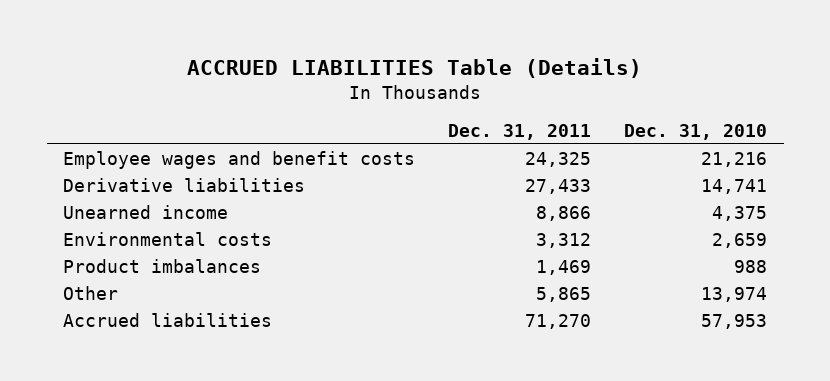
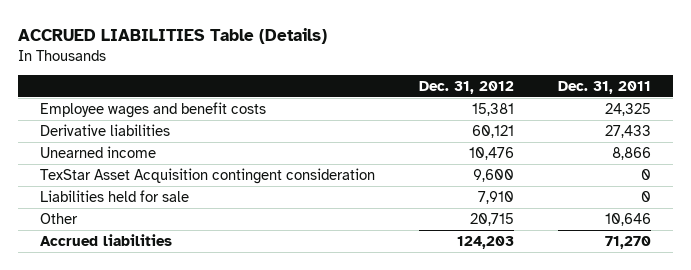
- | Dec. 31, 2011 | Dec. 31, 2010
+ | Dec. 31, 2012 | Dec. 31, 2011
- Environmental costs | 3,312 | 2,659
- Product imbalances | 1,469 | 988
- Other | 5,865 | 13,974
+ TexStar Asset Acquisition contingent consideration | 9,600 | 0
+ Liabilities held for sale | 7,910 | 0
+ Other | 20,715 | 10,646

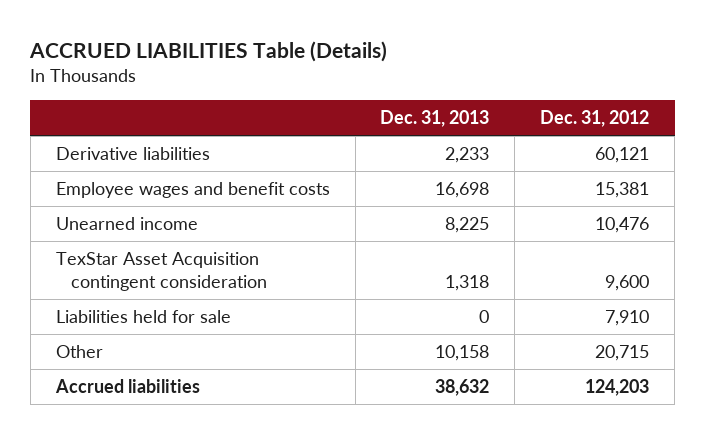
- | Dec. 31, 2012 | Dec. 31, 2011
+ | Dec. 31, 2013 | Dec. 31, 2012
moved down: Employee wages and benefit costs | 16,698 | 15,381

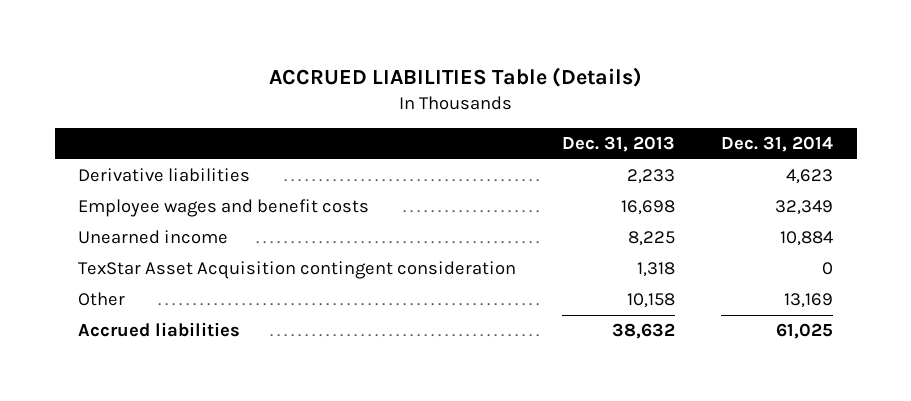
- | Dec. 31, 2013 | Dec. 31, 2012
+ | Dec. 31, 2013 | Dec. 31, 2014
- Liabilities held for sale | 0 | 7,910

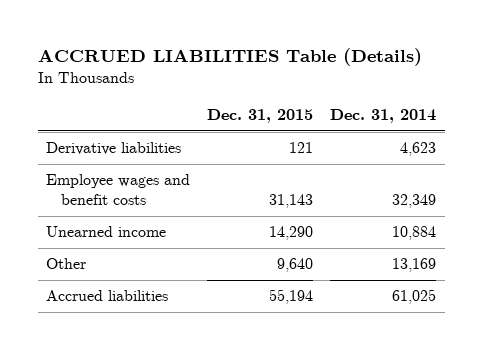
- | Dec. 31, 2013 | Dec. 31, 2014
+ | Dec. 31, 2015 | Dec. 31, 2014
- TexStar Asset Acquisition contingent consideration | 1,318 | 0

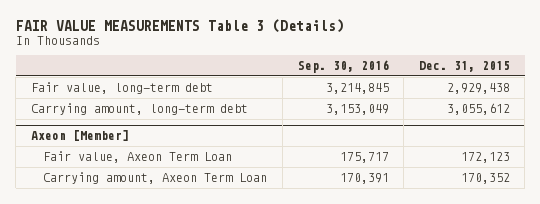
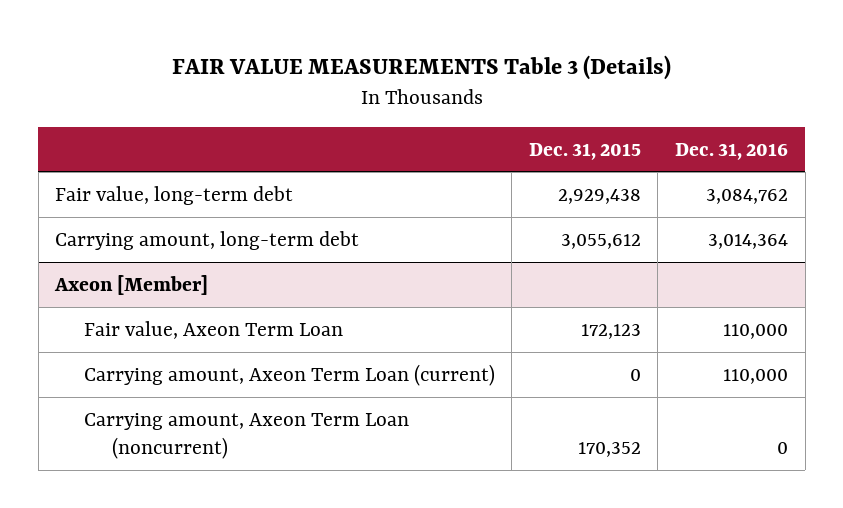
- | Sep. 30, 2016 | Dec. 31, 2015
+ | Dec. 31, 2015 | Dec. 31, 2016
@ Axeon [Member]
- Carrying amount, Axeon Term Loan | 170,391 | 170,352
+ Carrying amount, Axeon Term Loan (current) | 0 | 110,000
+ Carrying amount, Axeon Term Loan (noncurrent) | 170,352 | 0

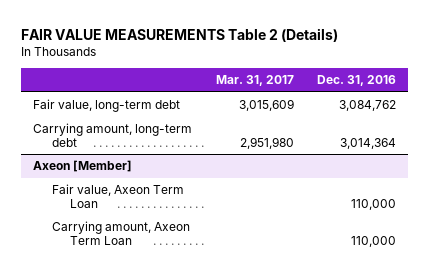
- FAIR VALUE MEASUREMENTS Table 3 (Details)
+ FAIR VALUE MEASUREMENTS Table 2 (Details)
- | Dec. 31, 2015 | Dec. 31, 2016
+ | Mar. 31, 2017 | Dec. 31, 2016
@ Axeon [Member]
- Carrying amount, Axeon Term Loan (current) | 0 | 110,000
- Carrying amount, Axeon Term Loan (noncurrent) | 170,352 | 0
+ Carrying amount, Axeon Term Loan | | 110,000

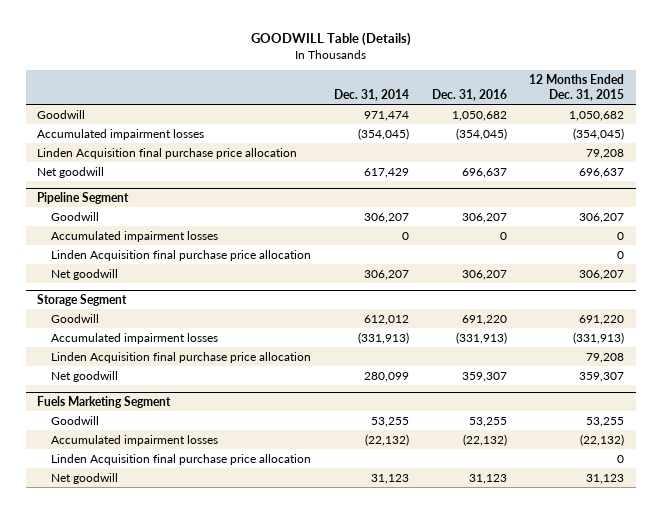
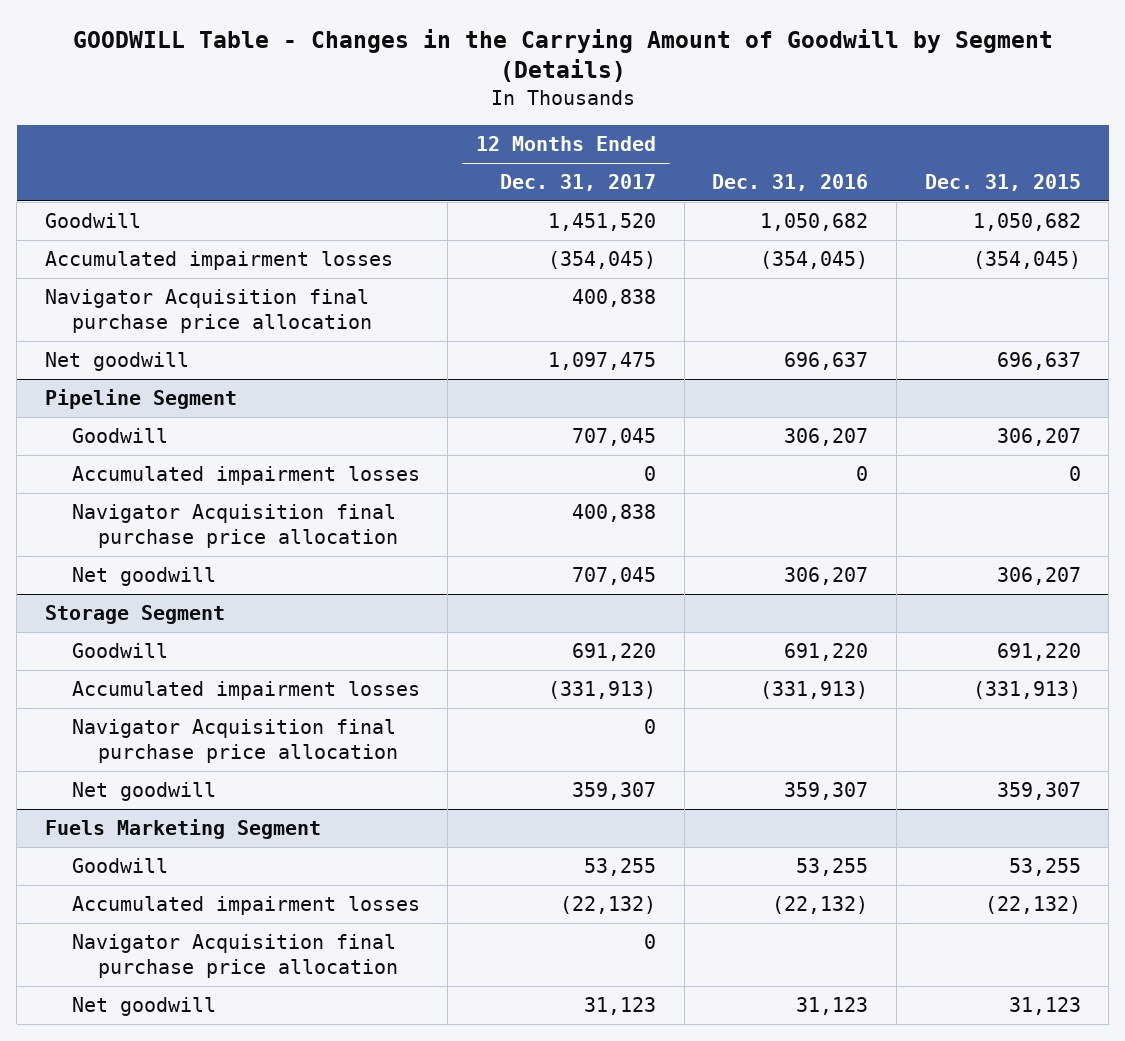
- GOODWILL Table (Details)
+ GOODWILL Table - Changes in the Carrying Amount of Goodwill by Segment (Details)
- | Dec. 31, 2014 | Dec. 31, 2016 | 12 Months Ended Dec. 31, 2015
+ | 12 Months Ended Dec. 31, 2017 | Dec. 31, 2016 | Dec. 31, 2015
- Linden Acquisition final purchase price allocation | | | 79,208
+ Navigator Acquisition final purchase price allocation | 400,838 | |
@ Pipeline Segment
- Linden Acquisition final purchase price allocation | | | 0
+ Navigator Acquisition final purchase price allocation | 400,838 | |
@ Storage Segment
- Linden Acquisition final purchase price allocation | | | 79,208
+ Navigator Acquisition final purchase price allocation | 0 | |
@ Fuels Marketing Segment
- Linden Acquisition final purchase price allocation | | | 0
+ Navigator Acquisition final purchase price allocation | 0 | |

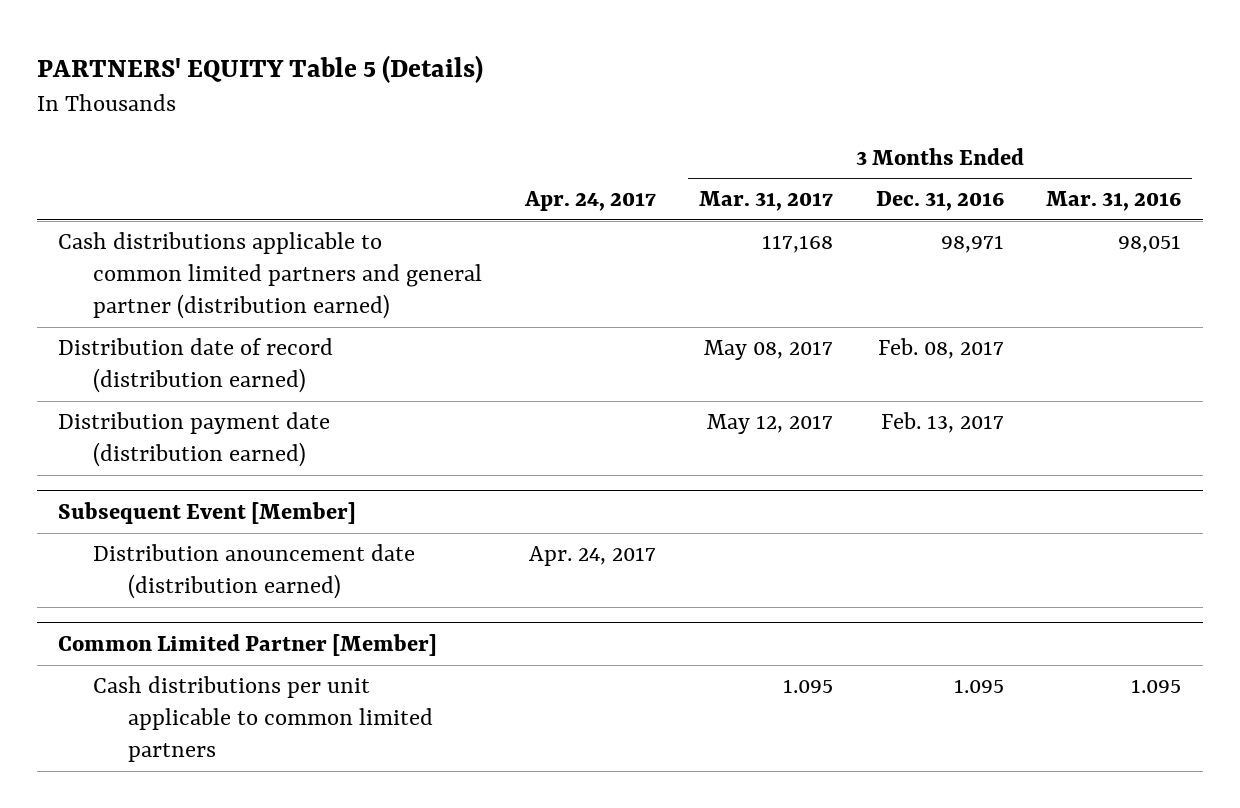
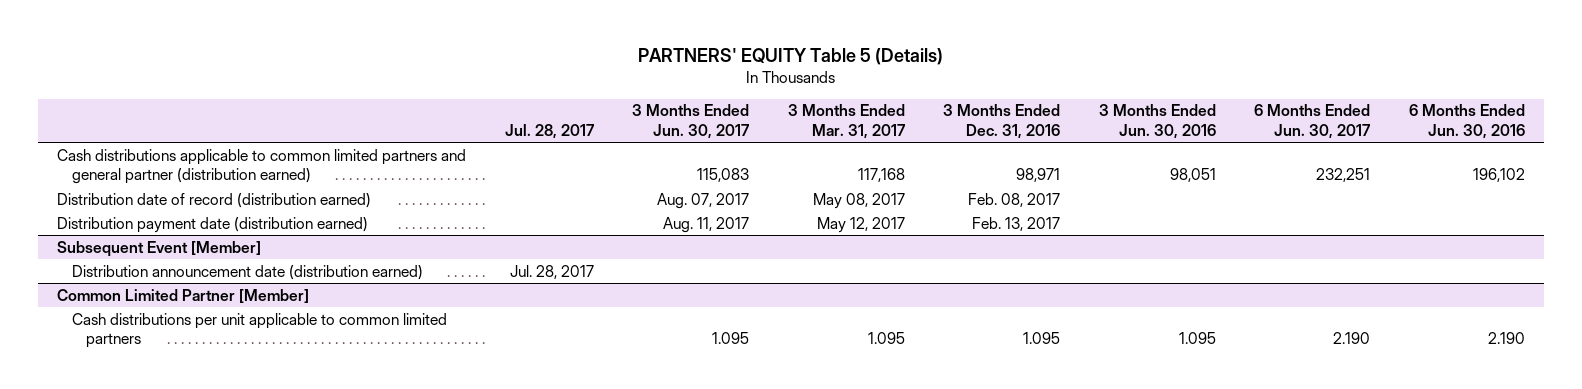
- | Apr. 24, 2017 | 3 Months Ended Mar. 31, 2017 | 3 Months Ended Dec. 31, 2016 | 3 Months Ended Mar. 31, 2016
+ | Jul. 28, 2017 | 3 Months Ended Jun. 30, 2017 | 3 Months Ended Mar. 31, 2017 | 3 Months Ended Dec. 31, 2016 | 3 Months Ended Jun. 30, 2016 | 6 Months Ended Jun. 30, 2017 | 6 Months Ended Jun. 30, 2016
@ Subsequent Event [Member]
- Distribution anouncement date (distribution earned) | Apr. 24, 2017 | | |
+ Distribution announcement date (distribution earned) | Jul. 28, 2017 | | | | | |

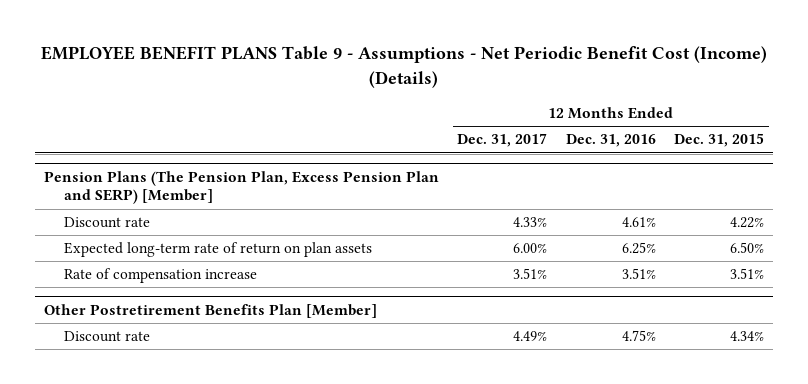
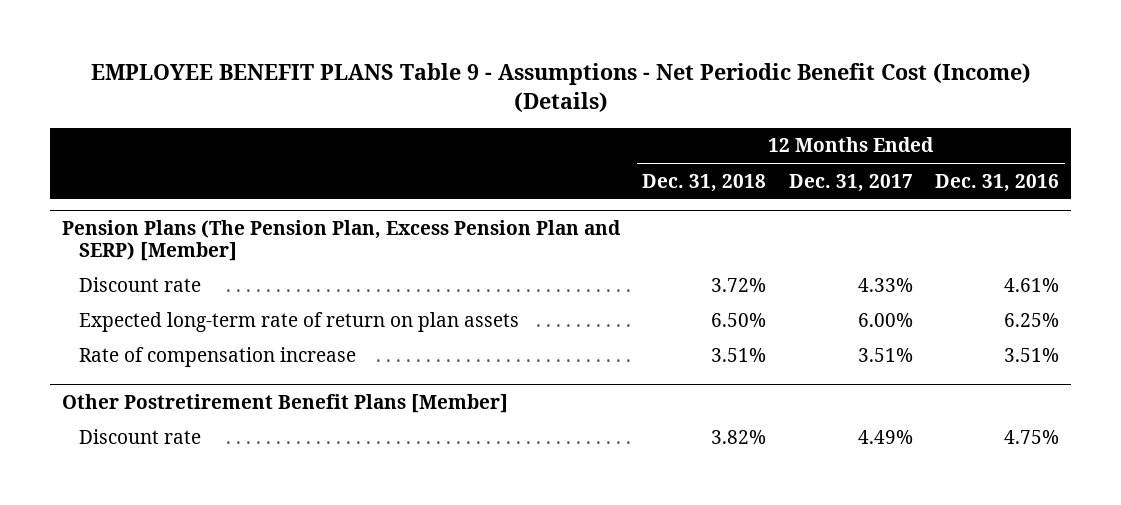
- | 12 Months Ended Dec. 31, 2017 | 12 Months Ended Dec. 31, 2016 | 12 Months Ended Dec. 31, 2015
+ | 12 Months Ended Dec. 31, 2018 | 12 Months Ended Dec. 31, 2017 | 12 Months Ended Dec. 31, 2016
- Other Postretirement Benefits Plan [Member]
+ Other Postretirement Benefit Plans [Member]

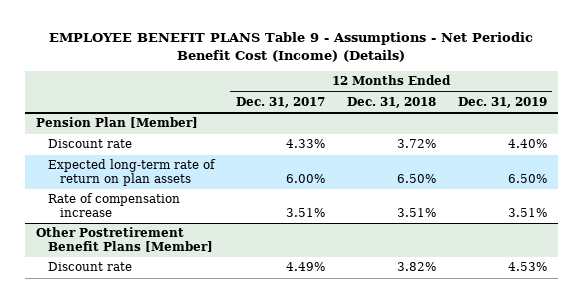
- | 12 Months Ended Dec. 31, 2018 | 12 Months Ended Dec. 31, 2017 | 12 Months Ended Dec. 31, 2016
+ | 12 Months Ended Dec. 31, 2017 | 12 Months Ended Dec. 31, 2018 | 12 Months Ended Dec. 31, 2019
- Pension Plans (The Pension Plan, Excess Pension Plan and SERP) [Member]
+ Pension Plan [Member]

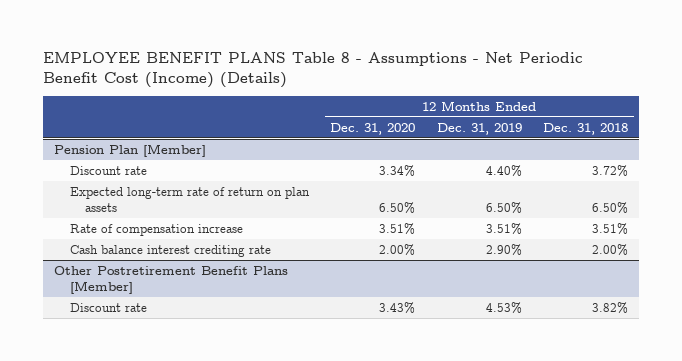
- EMPLOYEE BENEFIT PLANS Table 9 - Assumptions - Net Periodic Benefit Cost (Income) (Details)
+ EMPLOYEE BENEFIT PLANS Table 8 - Assumptions - Net Periodic Benefit Cost (Income) (Details)
- | 12 Months Ended Dec. 31, 2017 | 12 Months Ended Dec. 31, 2018 | 12 Months Ended Dec. 31, 2019
+ | 12 Months Ended Dec. 31, 2020 | 12 Months Ended Dec. 31, 2019 | 12 Months Ended Dec. 31, 2018
@ Pension Plan [Member]
+ Cash balance interest crediting rate | 2.00% | 2.90% | 2.00%

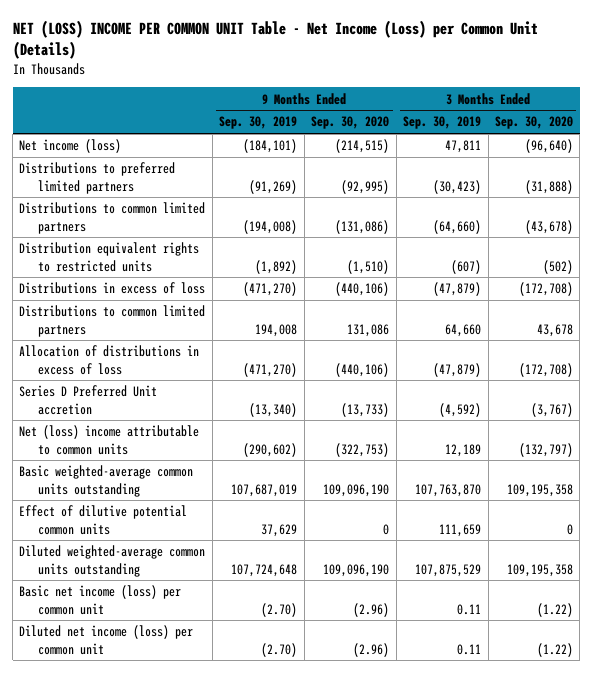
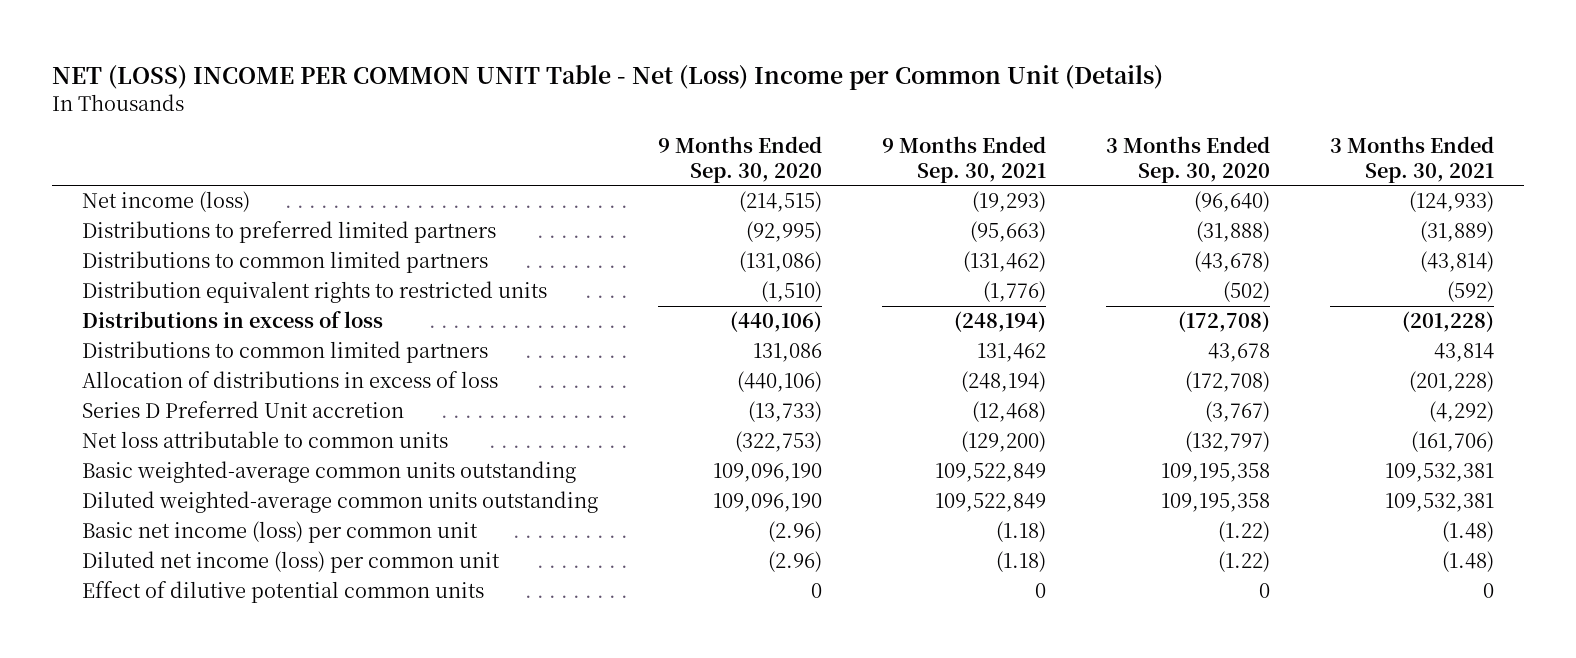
- NET (LOSS) INCOME PER COMMON UNIT Table - Net Income (Loss) per Common Unit (Details)
+ NET (LOSS) INCOME PER COMMON UNIT Table - Net (Loss) Income per Common Unit (Details)
- | 9 Months Ended Sep. 30, 2019 | 9 Months Ended Sep. 30, 2020 | 3 Months Ended Sep. 30, 2019 | 3 Months Ended Sep. 30, 2020
+ | 9 Months Ended Sep. 30, 2020 | 9 Months Ended Sep. 30, 2021 | 3 Months Ended Sep. 30, 2020 | 3 Months Ended Sep. 30, 2021
- Net (loss) income attributable to common units | (290,602) | (322,753) | 12,189 | (132,797)
+ Net loss attributable to common units | (322,753) | (129,200) | (132,797) | (161,706)
moved down: Effect of dilutive potential common units | 0 | 0 | 0 | 0

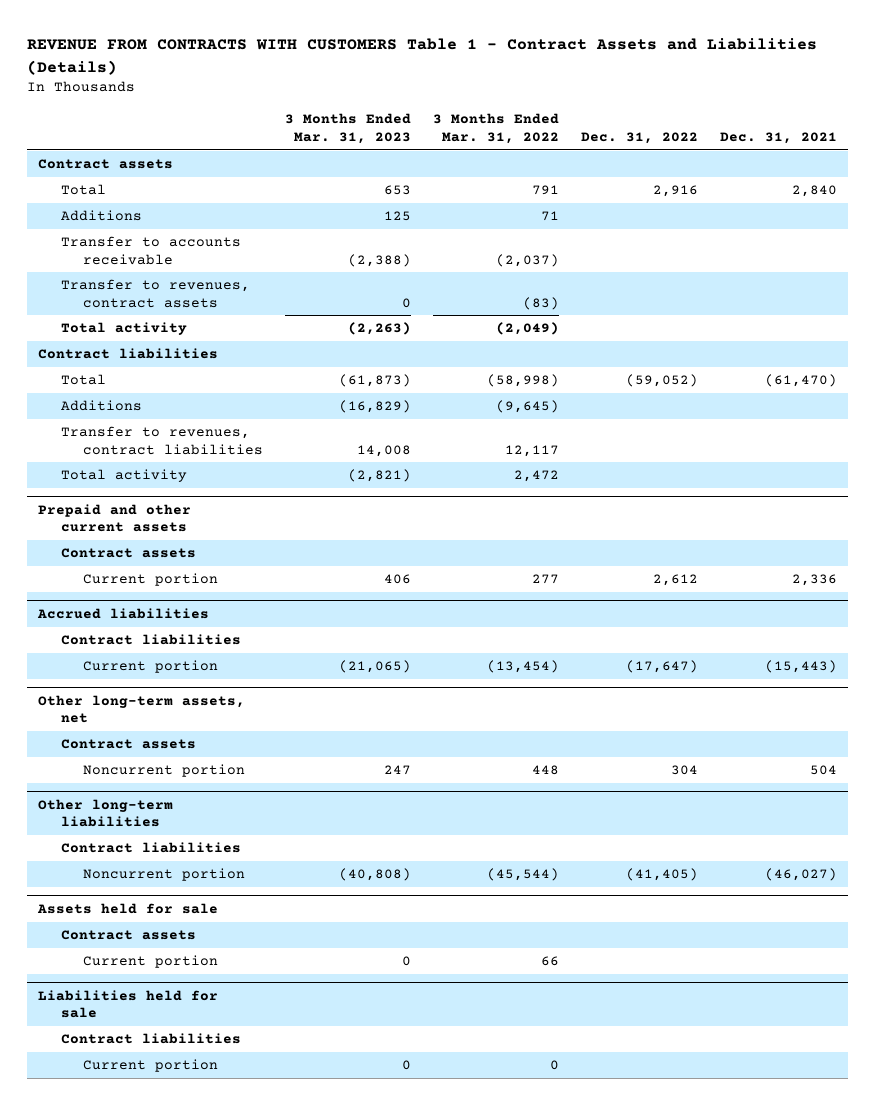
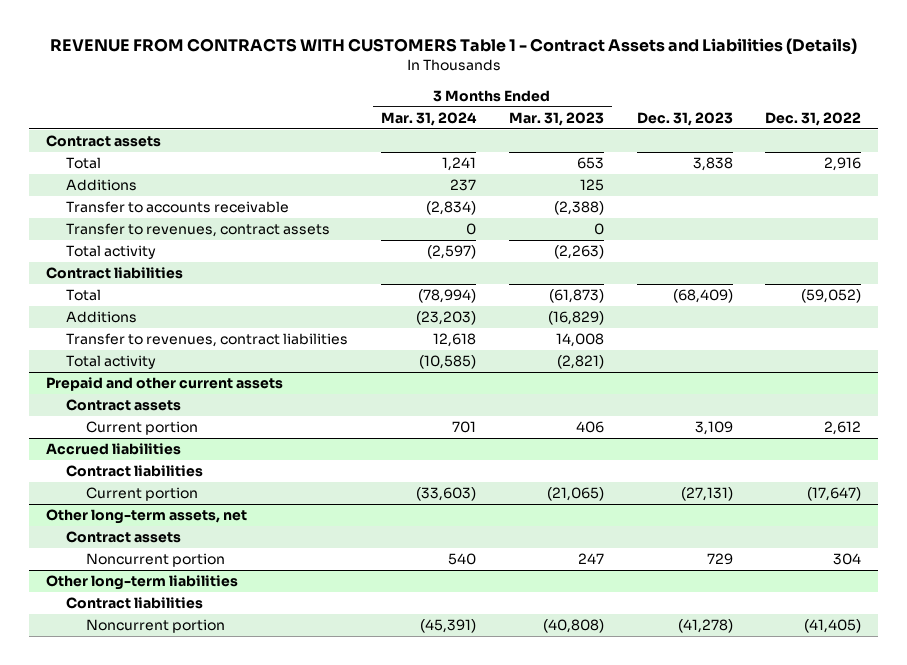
- | 3 Months Ended Mar. 31, 2023 | 3 Months Ended Mar. 31, 2022 | Dec. 31, 2022 | Dec. 31, 2021
+ | 3 Months Ended Mar. 31, 2024 | 3 Months Ended Mar. 31, 2023 | Dec. 31, 2023 | Dec. 31, 2022
- Assets held for sale
- Contract assets
- Current portion | 0 | 66 | |
- Liabilities held for sale
- Contract liabilities
- Current portion | 0 | 0 | |

